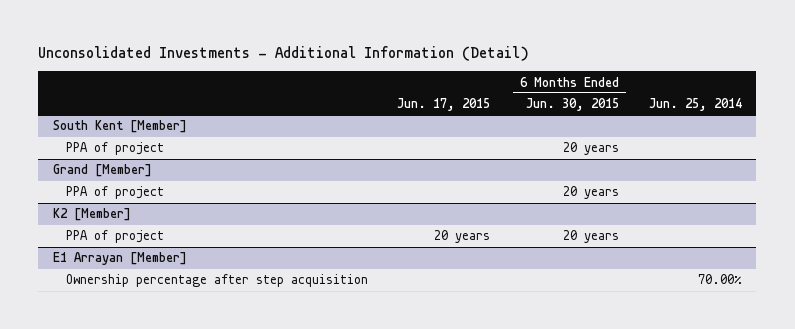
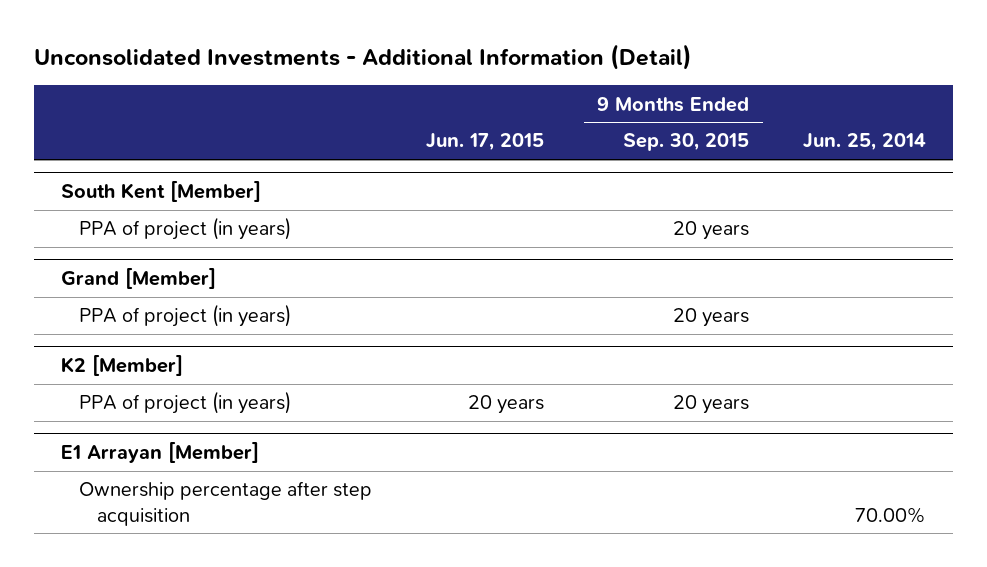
- | Jun. 17, 2015 | 6 Months Ended Jun. 30, 2015 | Jun. 25, 2014
+ | Jun. 17, 2015 | 9 Months Ended Sep. 30, 2015 | Jun. 25, 2014
@ South Kent [Member]
- PPA of project | | 20 years |
+ PPA of project (in years) | | 20 years |
@ Grand [Member]
- PPA of project | | 20 years |
+ PPA of project (in years) | | 20 years |
@ K2 [Member]
- PPA of project | 20 years | 20 years |
+ PPA of project (in years) | 20 years | 20 years |

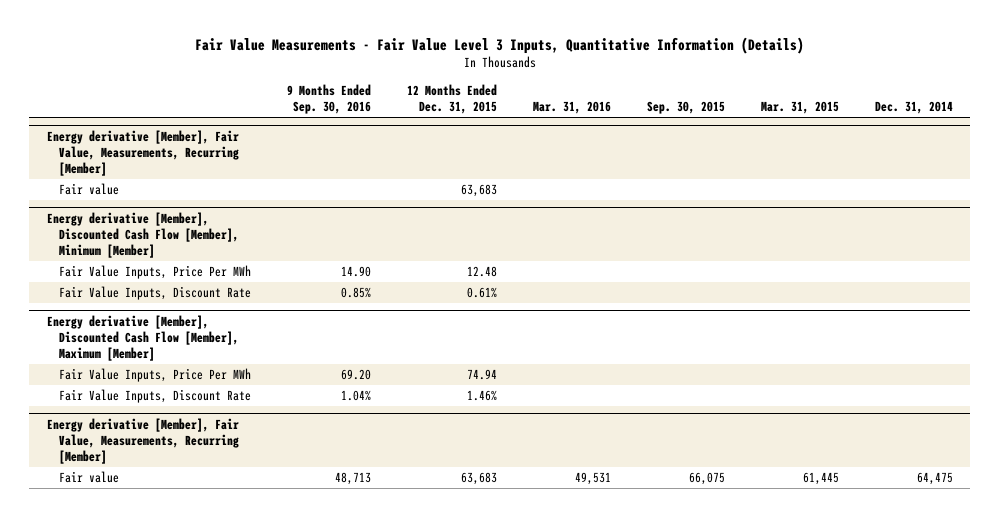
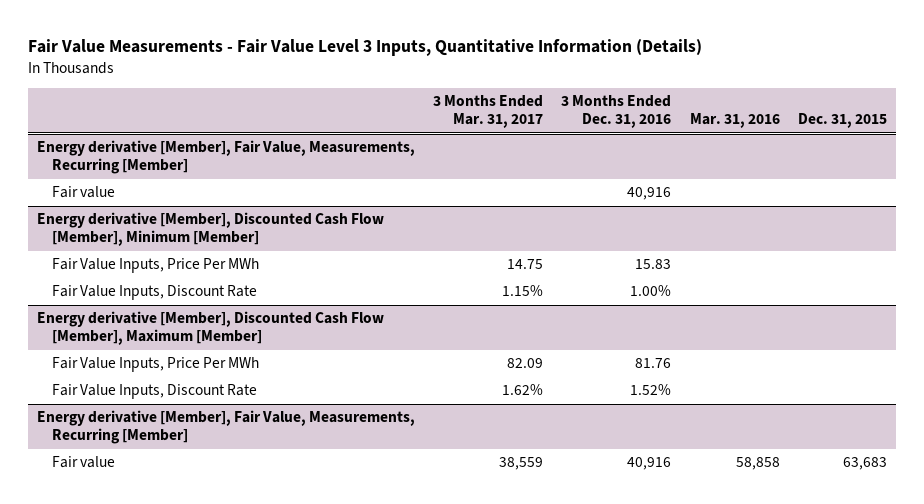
- | 9 Months Ended Sep. 30, 2016 | 12 Months Ended Dec. 31, 2015 | Mar. 31, 2016 | Sep. 30, 2015 | Mar. 31, 2015 | Dec. 31, 2014
+ | 3 Months Ended Mar. 31, 2017 | 3 Months Ended Dec. 31, 2016 | Mar. 31, 2016 | Dec. 31, 2015
@ Energy derivative [Member], Fair Value, Measurements, Recurring [Member]
- Fair value | 48,713 | 63,683 | 49,531 | 66,075 | 61,445 | 64,475
+ Fair value | 38,559 | 40,916 | 58,858 | 63,683

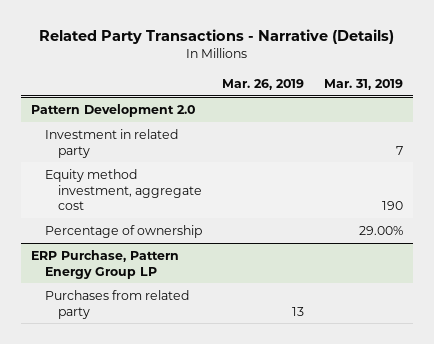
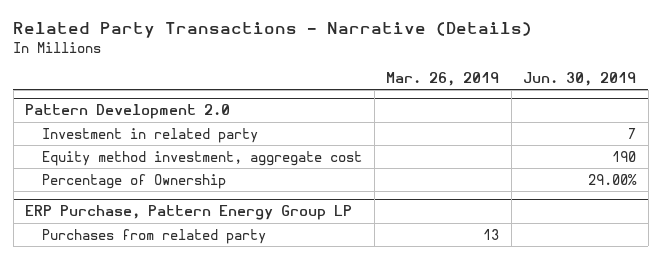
- | Mar. 26, 2019 | Mar. 31, 2019
+ | Mar. 26, 2019 | Jun. 30, 2019
@ Pattern Development 2.0
- Percentage of ownership | | 29.00%
+ Percentage of Ownership | | 29.00%

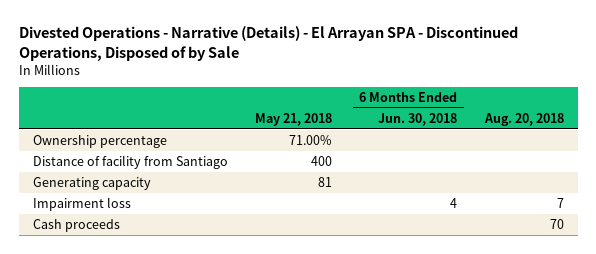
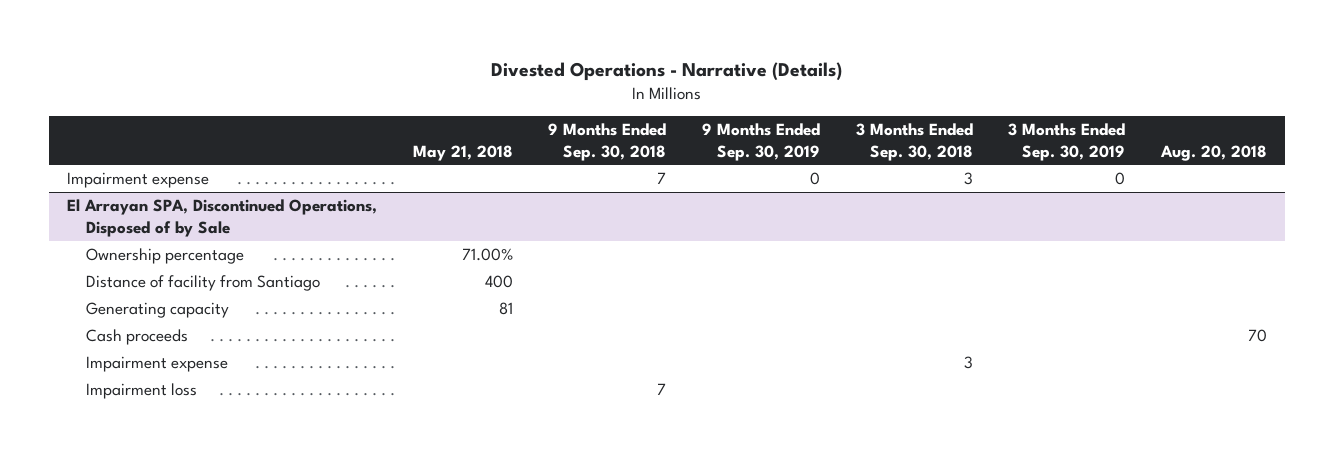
- Divested Operations - Narrative (Details) - El Arrayan SPA - Discontinued Operations, Disposed of by Sale
+ Divested Operations - Narrative (Details)
- | May 21, 2018 | 6 Months Ended Jun. 30, 2018 | Aug. 20, 2018
+ | May 21, 2018 | 9 Months Ended Sep. 30, 2018 | 9 Months Ended Sep. 30, 2019 | 3 Months Ended Sep. 30, 2018 | 3 Months Ended Sep. 30, 2019 | Aug. 20, 2018
- Ownership percentage | 71.00% | |
- Distance of facility from Santiago | 400 | |
- Generating capacity | 81 | |
- Impairment loss | | 4 | 7
- Cash proceeds | | | 70
+ Impairment expense | | 7 | 0 | 3 | 0 |
+ El Arrayan SPA, Discontinued Operations, Disposed of by Sale
+ Ownership percentage | 71.00% | | | | |
+ Distance of facility from Santiago | 400 | | | | |
+ Generating capacity | 81 | | | | |
+ Cash proceeds | | | | | | 70
+ Impairment expense | | | | 3 | |
+ Impairment loss | | 7 | | | |

